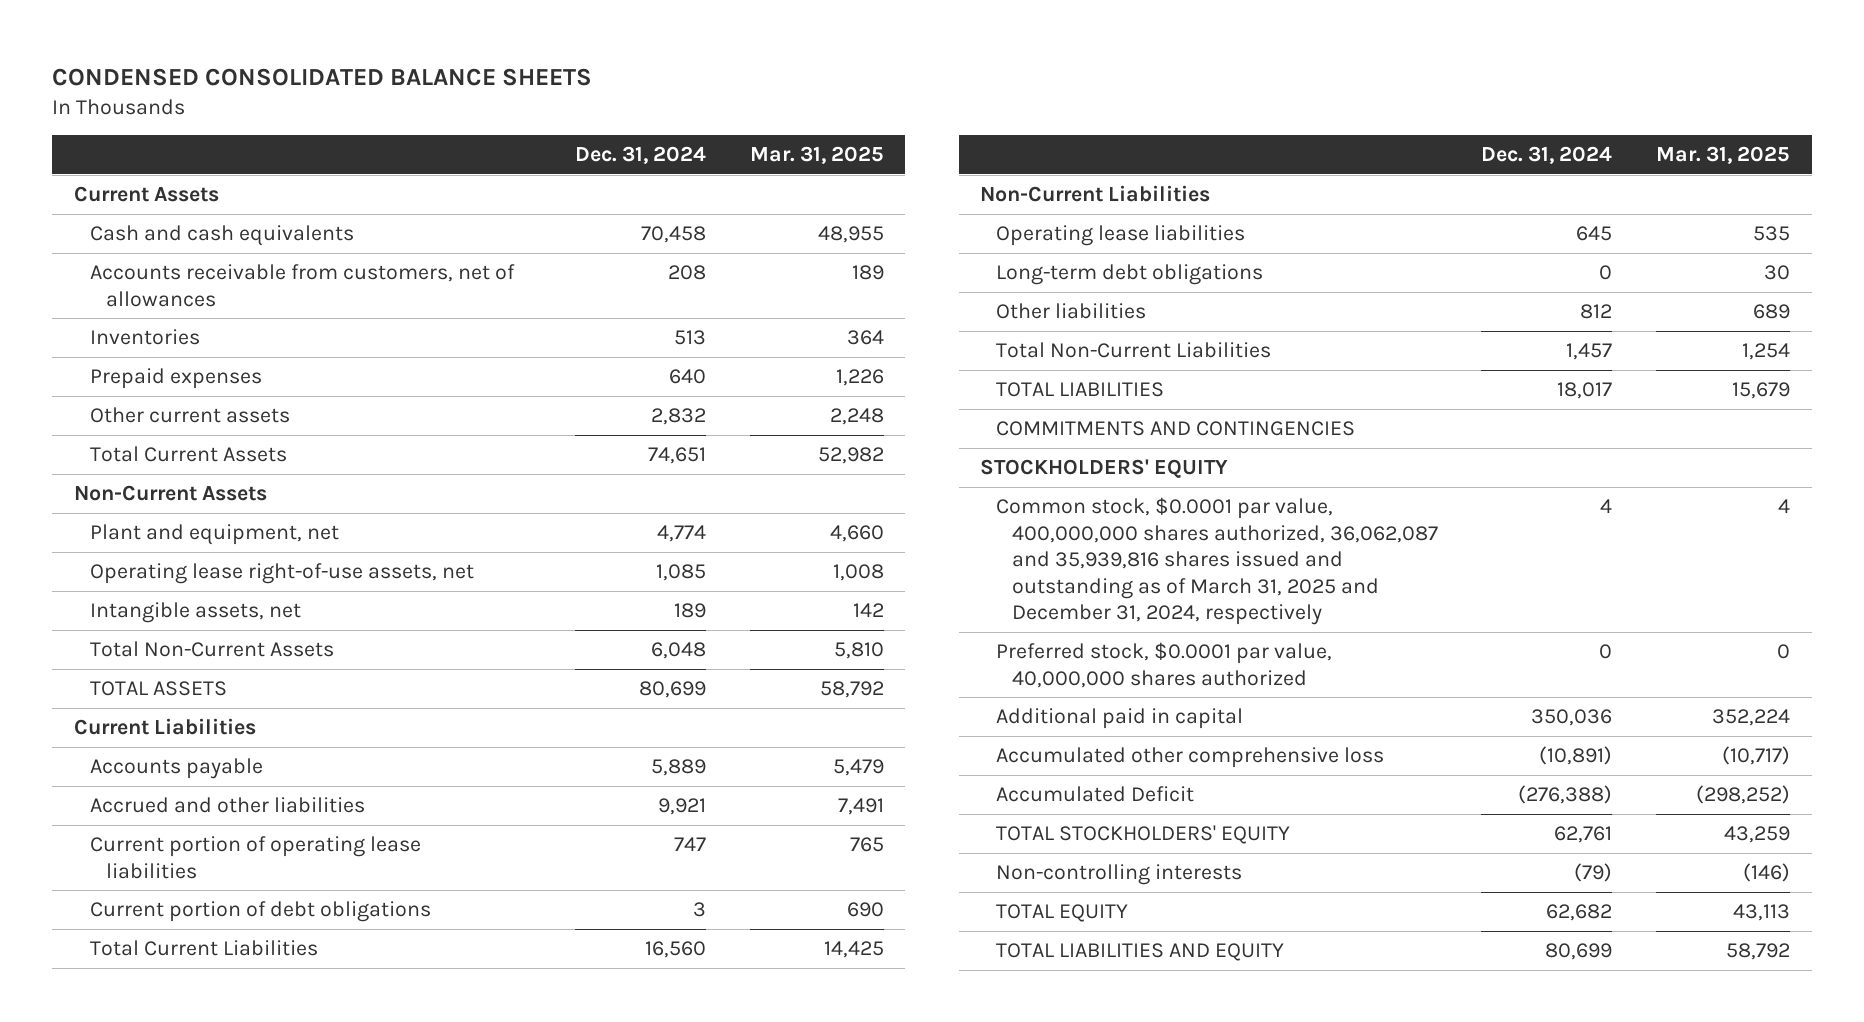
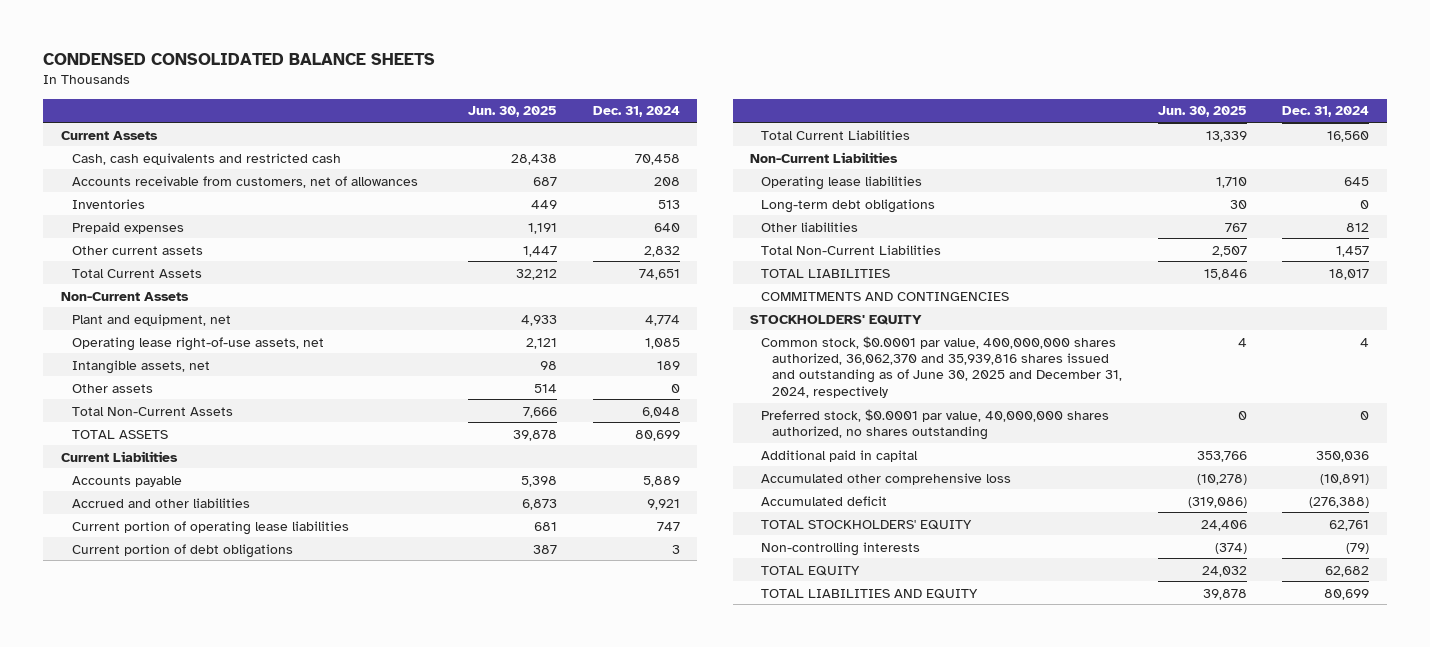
- | Dec. 31, 2024 | Mar. 31, 2025
+ | Jun. 30, 2025 | Dec. 31, 2024
- Cash and cash equivalents | 70,458 | 48,955
+ Cash, cash equivalents and restricted cash | 28,438 | 70,458
+ Other assets | 514 | 0
- Common stock, $0.0001 par value, 400,000,000 shares authorized, 36,062,087 and 35,939,816 shares issued and outstanding as of March 31, 2025 and December 31, 2024, respectively | 4 | 4
- Preferred stock, $0.0001 par value, 40,000,000 shares authorized | 0 | 0
+ Common stock, $0.0001 par value, 400,000,000 shares authorized, 36,062,370 and 35,939,816 shares issued and outstanding as of June 30, 2025 and December 31, 2024, respectively | 4 | 4
+ Preferred stock, $0.0001 par value, 40,000,000 shares authorized, no shares outstanding | 0 | 0
- Accumulated Deficit | (276,388) | (298,252)
+ Accumulated deficit | (319,086) | (276,388)

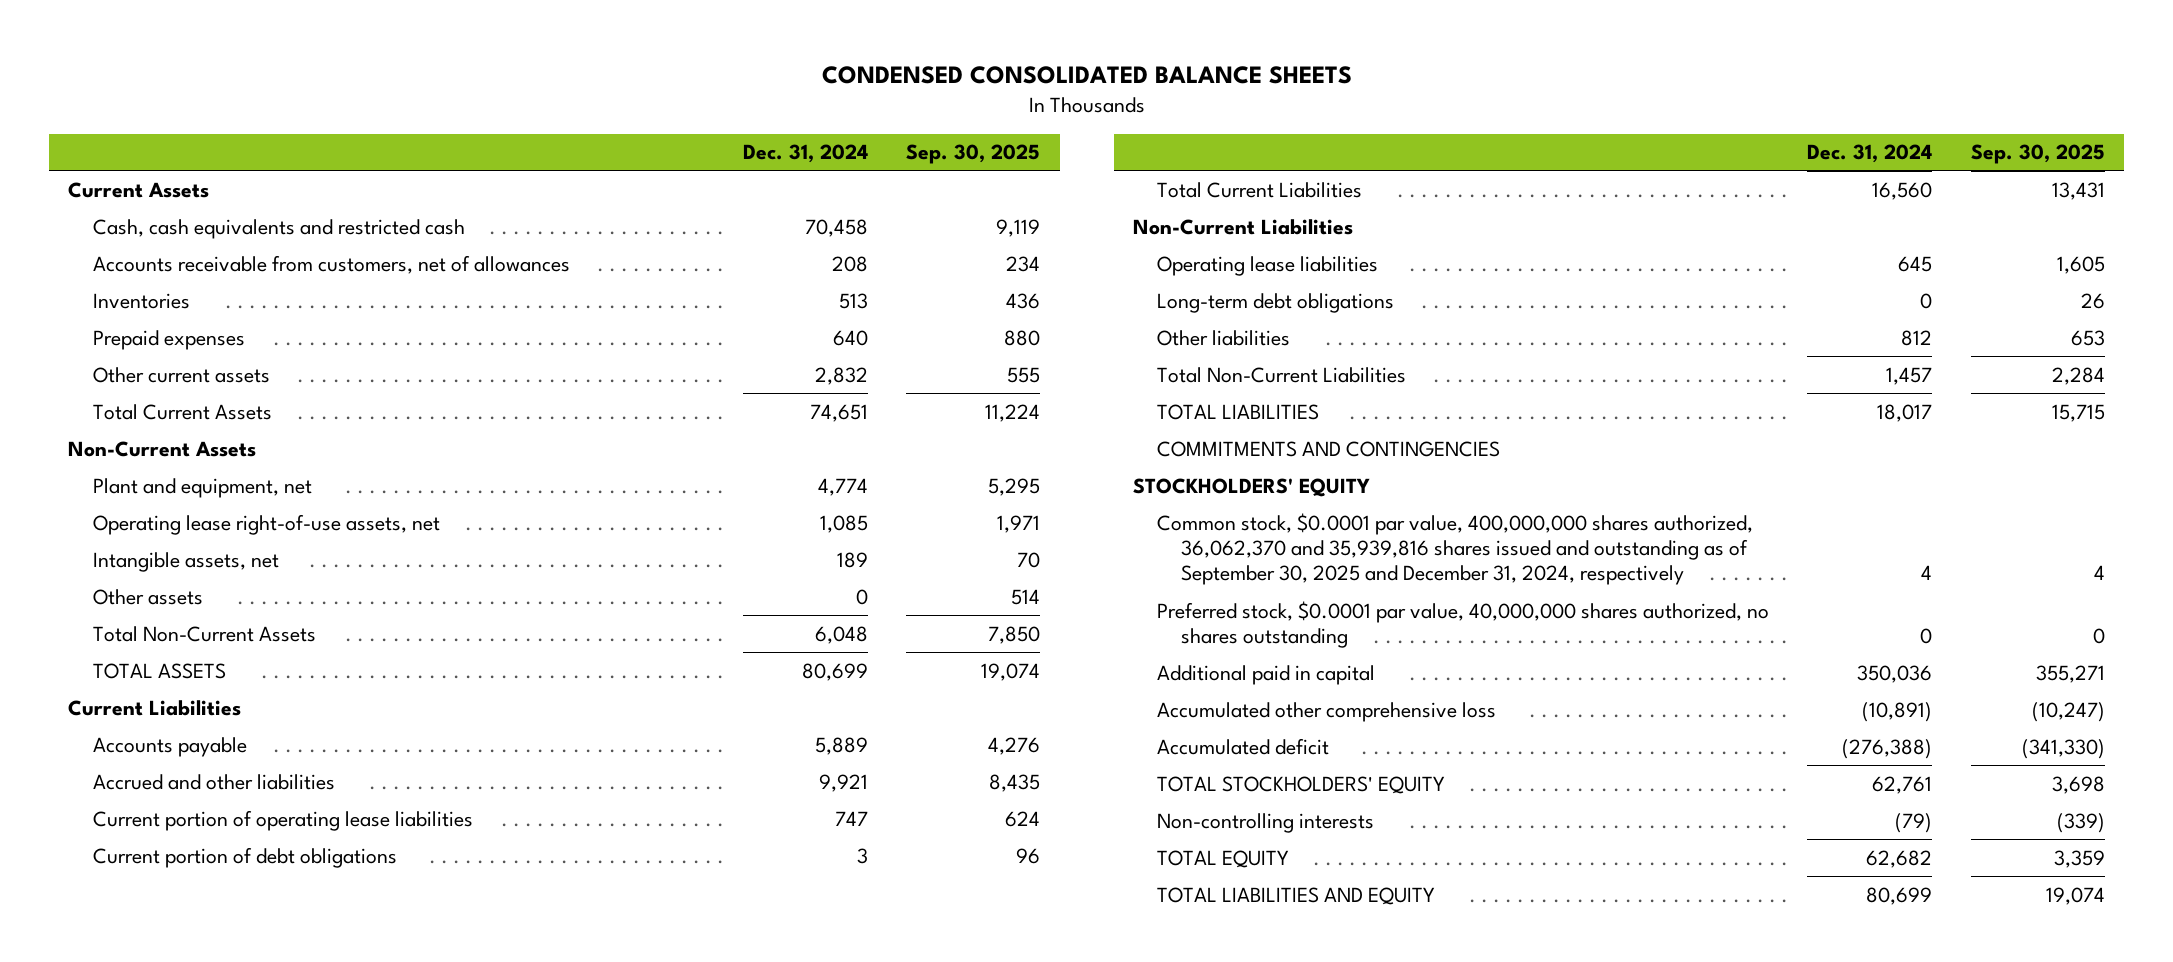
- | Jun. 30, 2025 | Dec. 31, 2024
+ | Dec. 31, 2024 | Sep. 30, 2025
- Common stock, $0.0001 par value, 400,000,000 shares authorized, 36,062,370 and 35,939,816 shares issued and outstanding as of June 30, 2025 and December 31, 2024, respectively | 4 | 4
+ Common stock, $0.0001 par value, 400,000,000 shares authorized, 36,062,370 and 35,939,816 shares issued and outstanding as of September 30, 2025 and December 31, 2024, respectively | 4 | 4

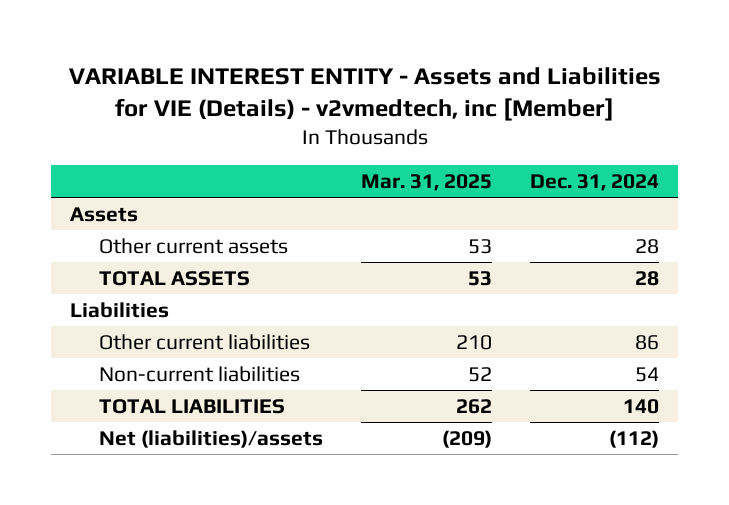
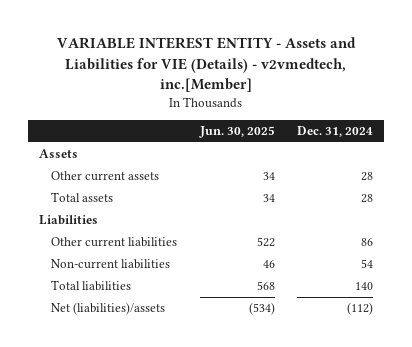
- VARIABLE INTEREST ENTITY - Assets and Liabilities for VIE (Details) - v2vmedtech, inc [Member]
+ VARIABLE INTEREST ENTITY - Assets and Liabilities for VIE (Details) - v2vmedtech, inc.[Member]
- | Mar. 31, 2025 | Dec. 31, 2024
+ | Jun. 30, 2025 | Dec. 31, 2024
- TOTAL ASSETS | 53 | 28
+ Total assets | 34 | 28
- TOTAL LIABILITIES | 262 | 140
+ Total liabilities | 568 | 140

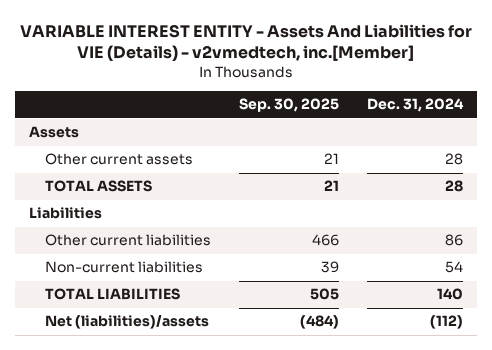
- VARIABLE INTEREST ENTITY - Assets and Liabilities for VIE (Details) - v2vmedtech, inc.[Member]
+ VARIABLE INTEREST ENTITY - Assets And Liabilities for VIE (Details) - v2vmedtech, inc.[Member]
- | Jun. 30, 2025 | Dec. 31, 2024
+ | Sep. 30, 2025 | Dec. 31, 2024
- Total assets | 34 | 28
+ TOTAL ASSETS | 21 | 28
- Total liabilities | 568 | 140
+ TOTAL LIABILITIES | 505 | 140

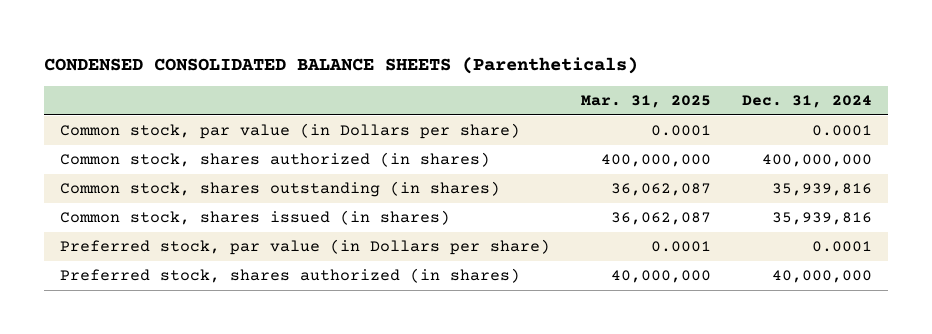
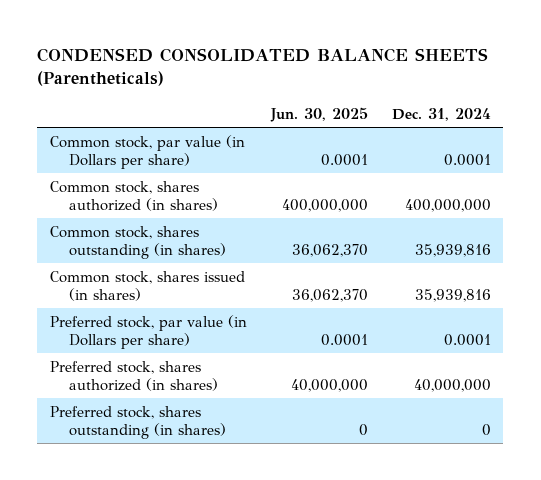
- | Mar. 31, 2025 | Dec. 31, 2024
+ | Jun. 30, 2025 | Dec. 31, 2024
+ Preferred stock, shares outstanding (in shares) | 0 | 0

